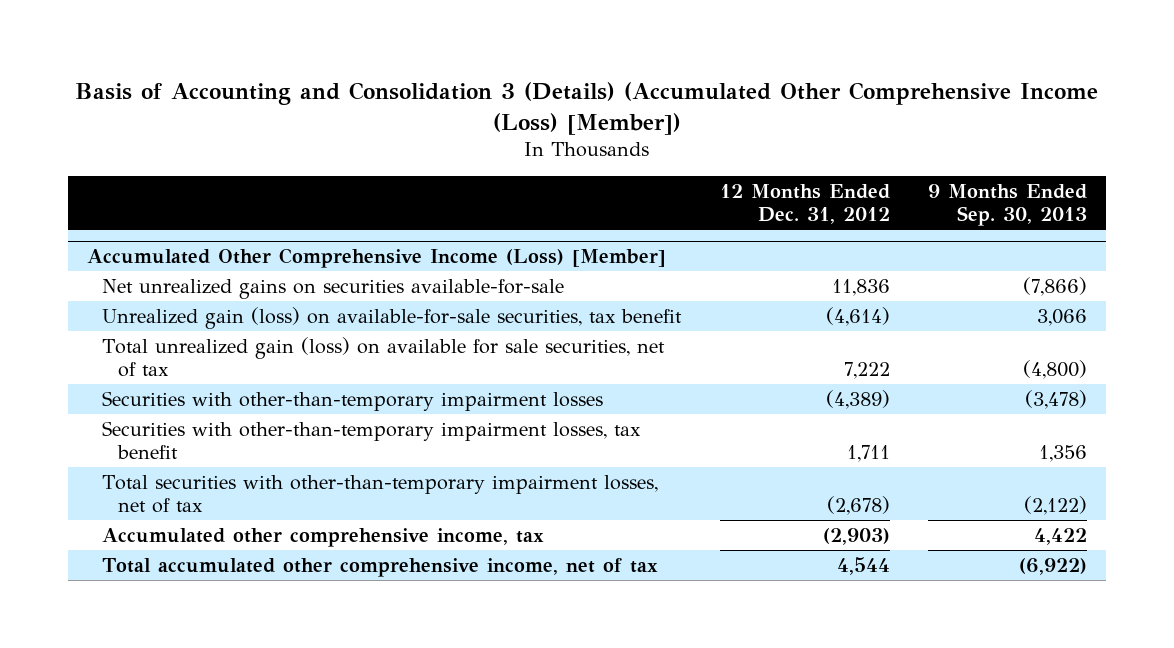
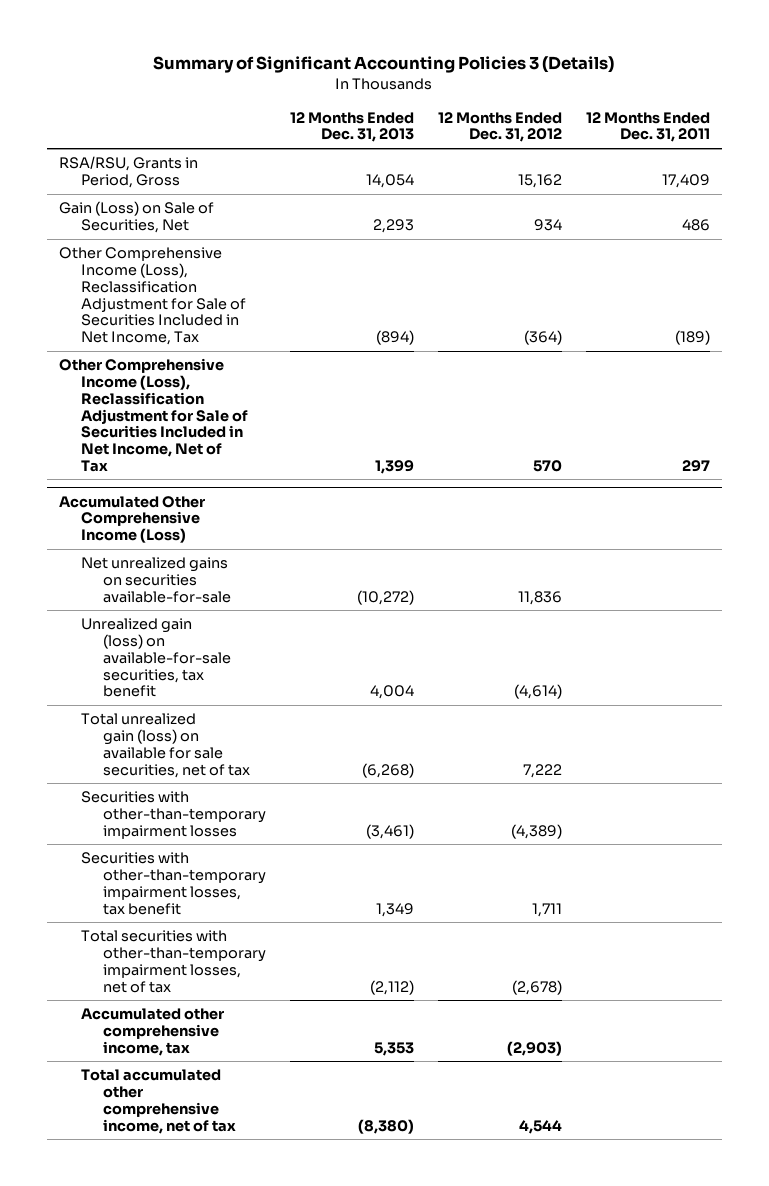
- Basis of Accounting and Consolidation 3 (Details) (Accumulated Other Comprehensive Income (Loss) [Member])
+ Summary of Significant Accounting Policies 3 (Details)
- | 12 Months Ended Dec. 31, 2012 | 9 Months Ended Sep. 30, 2013
+ | 12 Months Ended Dec. 31, 2013 | 12 Months Ended Dec. 31, 2012 | 12 Months Ended Dec. 31, 2011
- Accumulated Other Comprehensive Income (Loss) [Member]
+ RSA/RSU, Grants in Period, Gross | 14,054 | 15,162 | 17,409
+ Gain (Loss) on Sale of Securities, Net | 2,293 | 934 | 486
+ Other Comprehensive Income (Loss), Reclassification Adjustment for Sale of Securities Included in Net Income, Tax | (894) | (364) | (189)
+ Other Comprehensive Income (Loss), Reclassification Adjustment for Sale of Securities Included in Net Income, Net of Tax | 1,399 | 570 | 297
+ Accumulated Other Comprehensive Income (Loss)

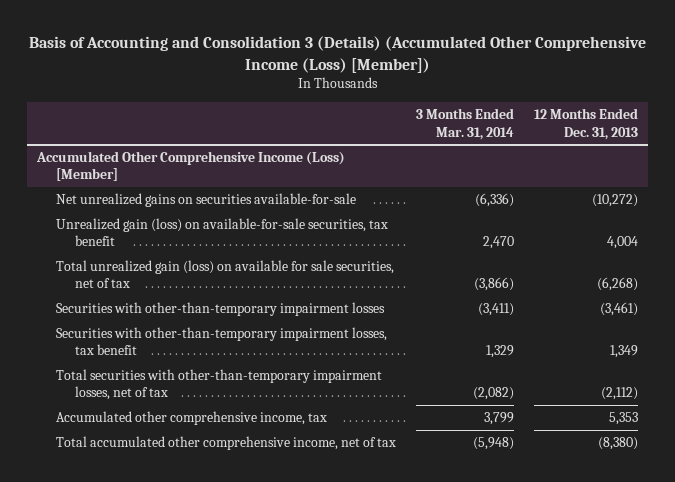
- Summary of Significant Accounting Policies 3 (Details)
+ Basis of Accounting and Consolidation 3 (Details) (Accumulated Other Comprehensive Income (Loss) [Member])
- | 12 Months Ended Dec. 31, 2013 | 12 Months Ended Dec. 31, 2012 | 12 Months Ended Dec. 31, 2011
+ | 3 Months Ended Mar. 31, 2014 | 12 Months Ended Dec. 31, 2013
- RSA/RSU, Grants in Period, Gross | 14,054 | 15,162 | 17,409
- Gain (Loss) on Sale of Securities, Net | 2,293 | 934 | 486
- Other Comprehensive Income (Loss), Reclassification Adjustment for Sale of Securities Included in Net Income, Tax | (894) | (364) | (189)
- Other Comprehensive Income (Loss), Reclassification Adjustment for Sale of Securities Included in Net Income, Net of Tax | 1,399 | 570 | 297
- Accumulated Other Comprehensive Income (Loss)
+ Accumulated Other Comprehensive Income (Loss) [Member]

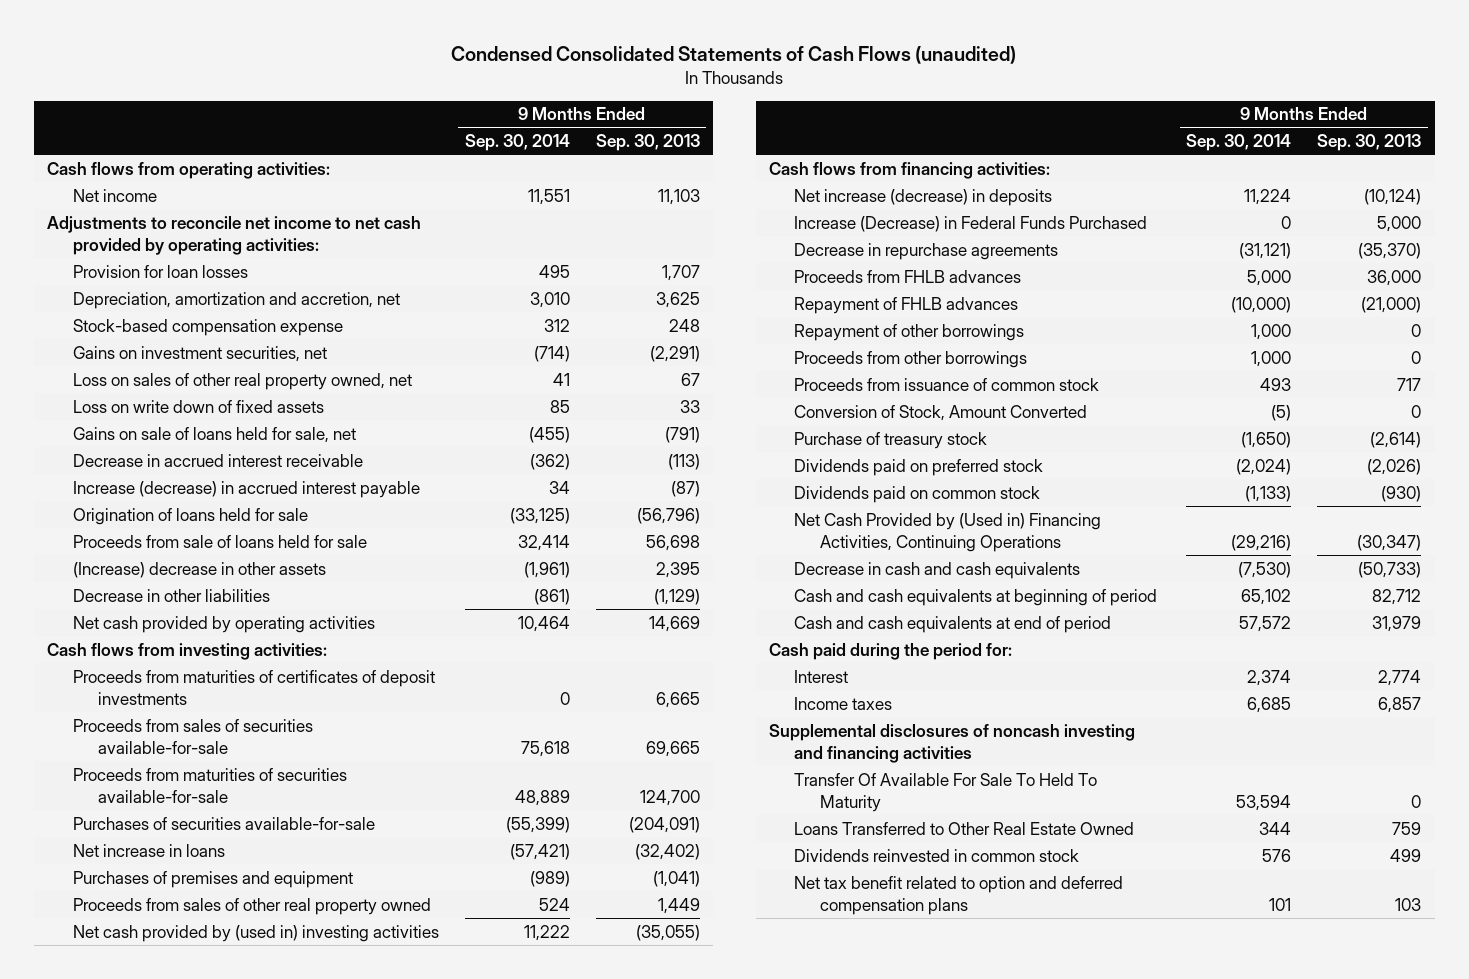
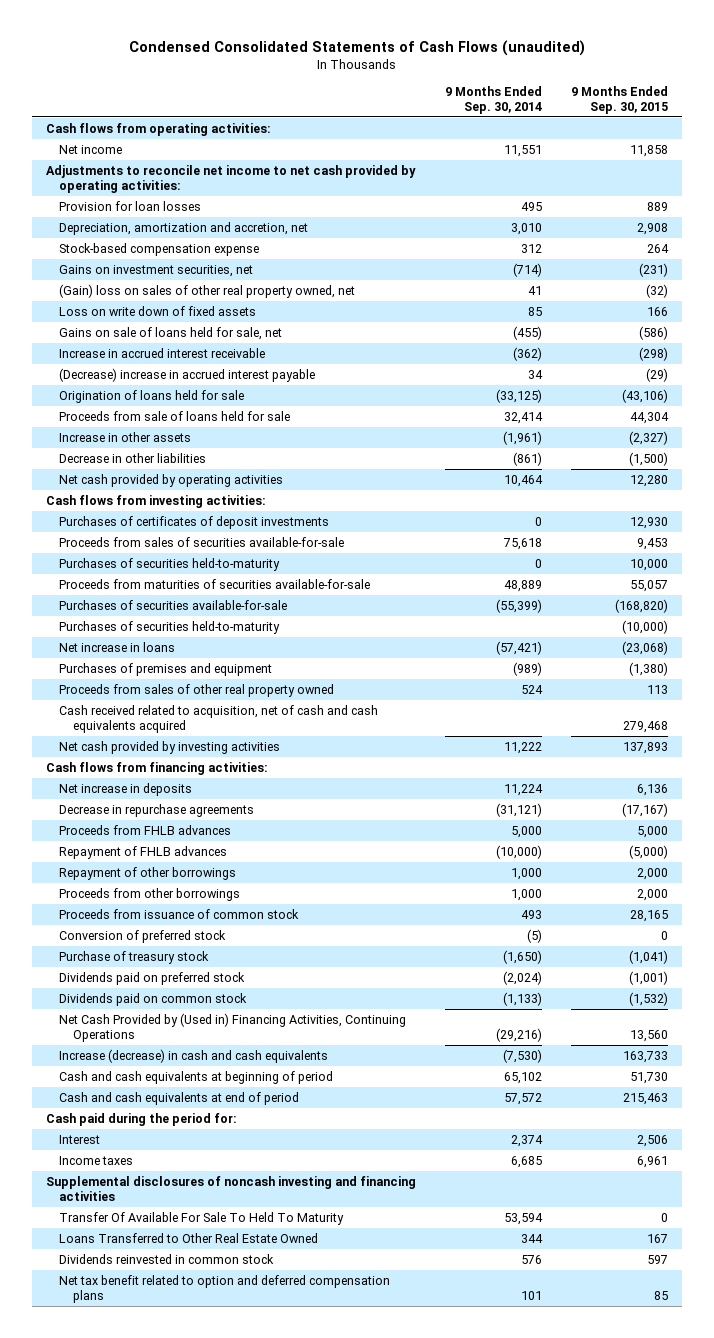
- | 9 Months Ended Sep. 30, 2014 | 9 Months Ended Sep. 30, 2013
+ | 9 Months Ended Sep. 30, 2014 | 9 Months Ended Sep. 30, 2015
- Loss on sales of other real property owned, net | 41 | 67
+ (Gain) loss on sales of other real property owned, net | 41 | (32)
- Decrease in accrued interest receivable | (362) | (113)
- Increase (decrease) in accrued interest payable | 34 | (87)
+ Increase in accrued interest receivable | (362) | (298)
+ (Decrease) increase in accrued interest payable | 34 | (29)
- (Increase) decrease in other assets | (1,961) | 2,395
+ Increase in other assets | (1,961) | (2,327)
- Proceeds from maturities of certificates of deposit investments | 0 | 6,665
+ Purchases of certificates of deposit investments | 0 | 12,930
+ Purchases of securities held-to-maturity | 0 | 10,000
+ Purchases of securities held-to-maturity | | (10,000)
- Net cash provided by (used in) investing activities | 11,222 | (35,055)
+ Cash received related to acquisition, net of cash and cash equivalents acquired | | 279,468
+ Net cash provided by investing activities | 11,222 | 137,893
- Net increase (decrease) in deposits | 11,224 | (10,124)
- Increase (Decrease) in Federal Funds Purchased | 0 | 5,000
+ Net increase in deposits | 11,224 | 6,136
- Conversion of Stock, Amount Converted | (5) | 0
+ Conversion of preferred stock | (5) | 0
- Decrease in cash and cash equivalents | (7,530) | (50,733)
+ Increase (decrease) in cash and cash equivalents | (7,530) | 163,733

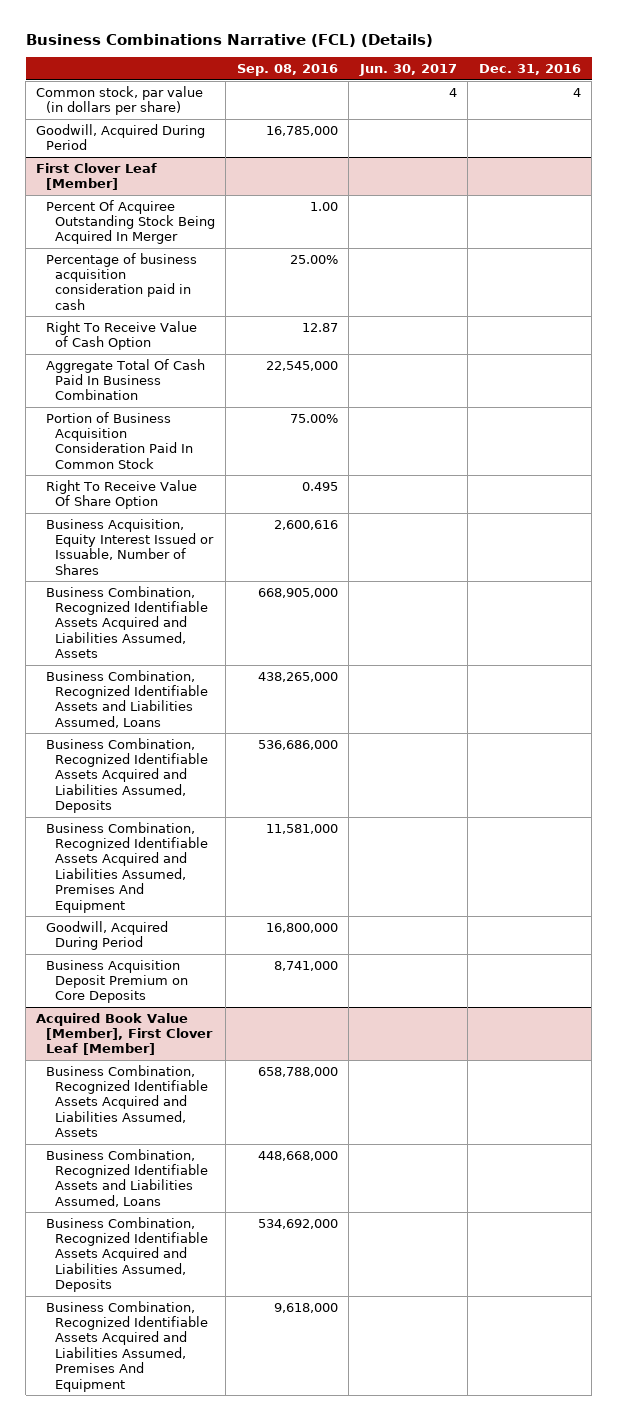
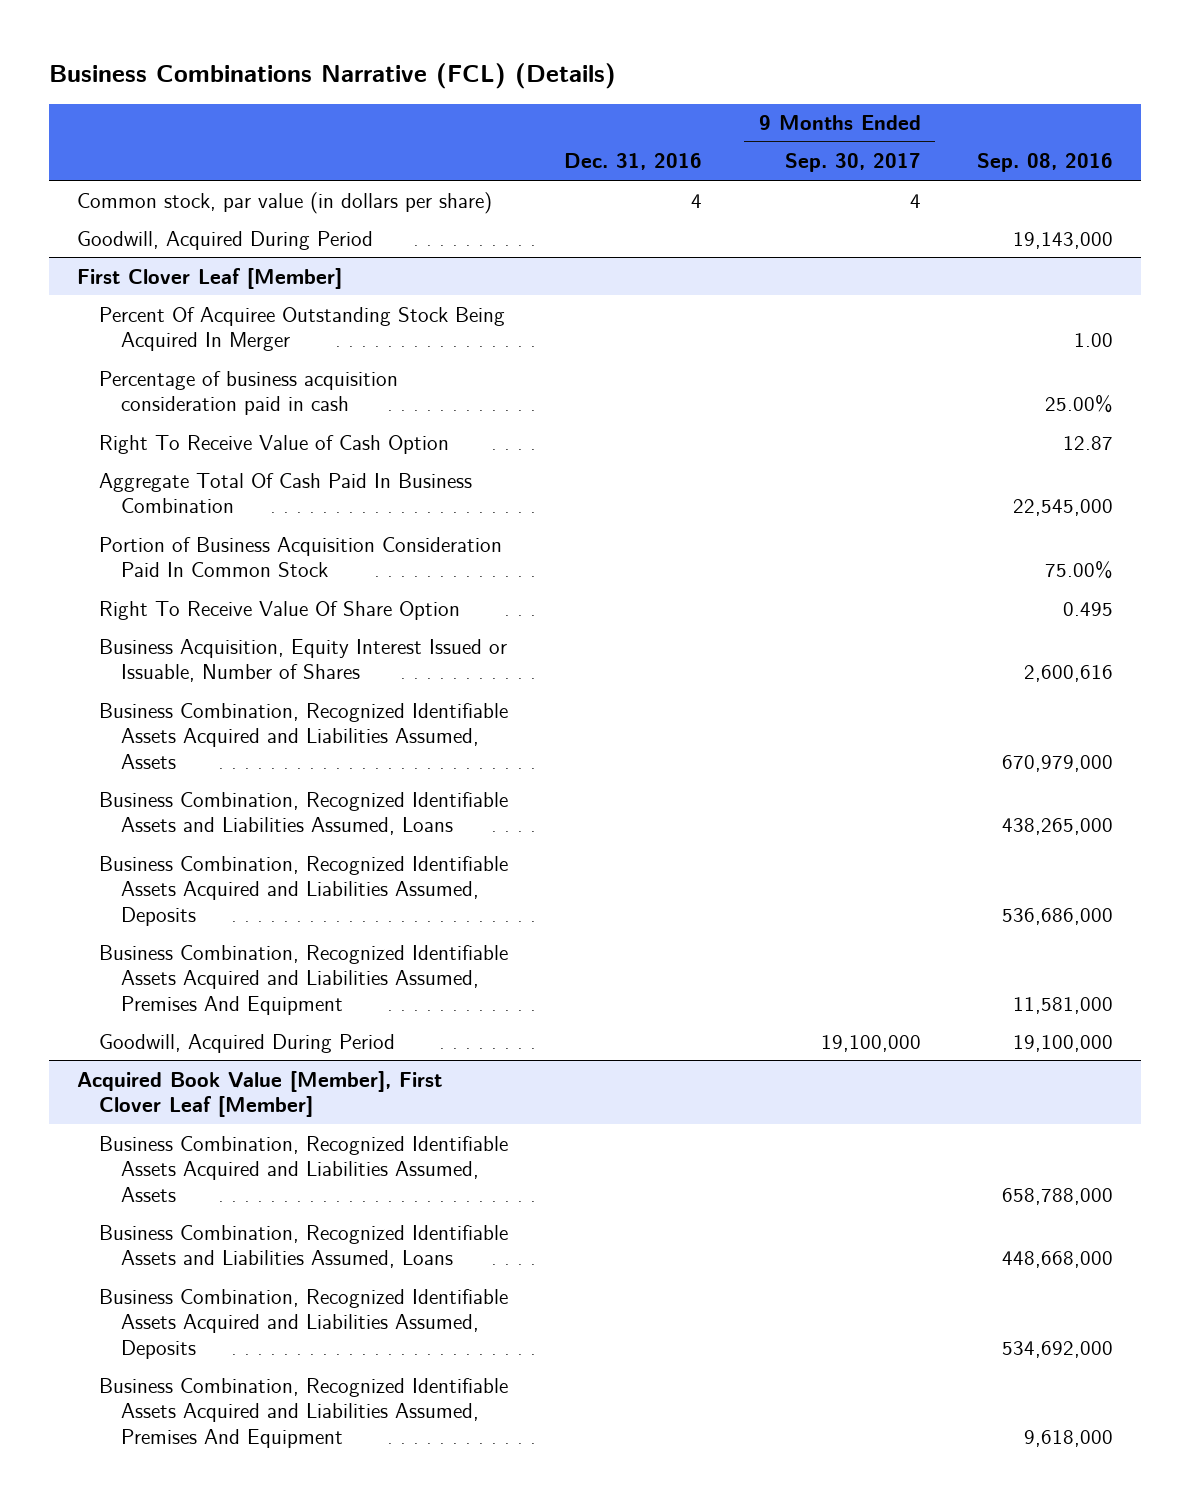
- | Sep. 08, 2016 | Jun. 30, 2017 | Dec. 31, 2016
+ | Dec. 31, 2016 | 9 Months Ended Sep. 30, 2017 | Sep. 08, 2016
- Goodwill, Acquired During Period | 16,785,000 | |
+ Goodwill, Acquired During Period | | | 19,143,000
@ First Clover Leaf [Member]
- Business Combination, Recognized Identifiable Assets Acquired and Liabilities Assumed, Assets | 668,905,000 | |
+ Business Combination, Recognized Identifiable Assets Acquired and Liabilities Assumed, Assets | | | 670,979,000
- Goodwill, Acquired During Period | 16,800,000 | |
- Business Acquisition Deposit Premium on Core Deposits | 8,741,000 | |
+ Goodwill, Acquired During Period | | 19,100,000 | 19,100,000

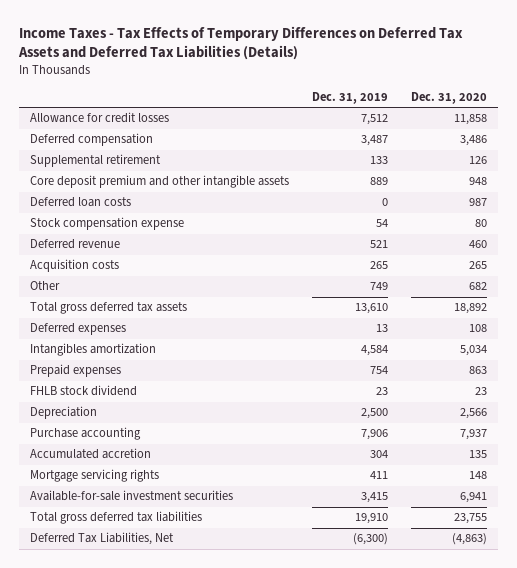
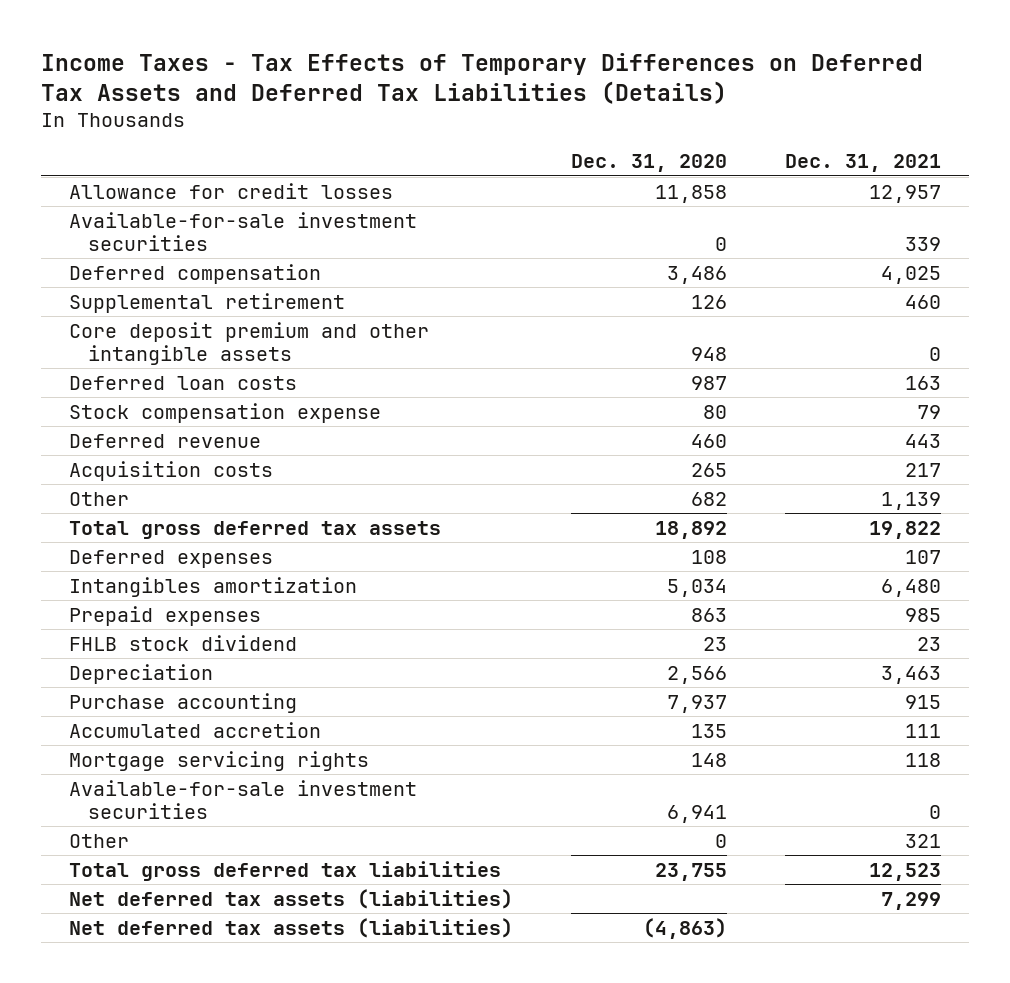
- | Dec. 31, 2019 | Dec. 31, 2020
+ | Dec. 31, 2020 | Dec. 31, 2021
+ Available-for-sale investment securities | 0 | 339
+ Other | 0 | 321
- Deferred Tax Liabilities, Net | (6,300) | (4,863)
+ Net deferred tax assets (liabilities) | | 7,299
+ Net deferred tax assets (liabilities) | (4,863) |

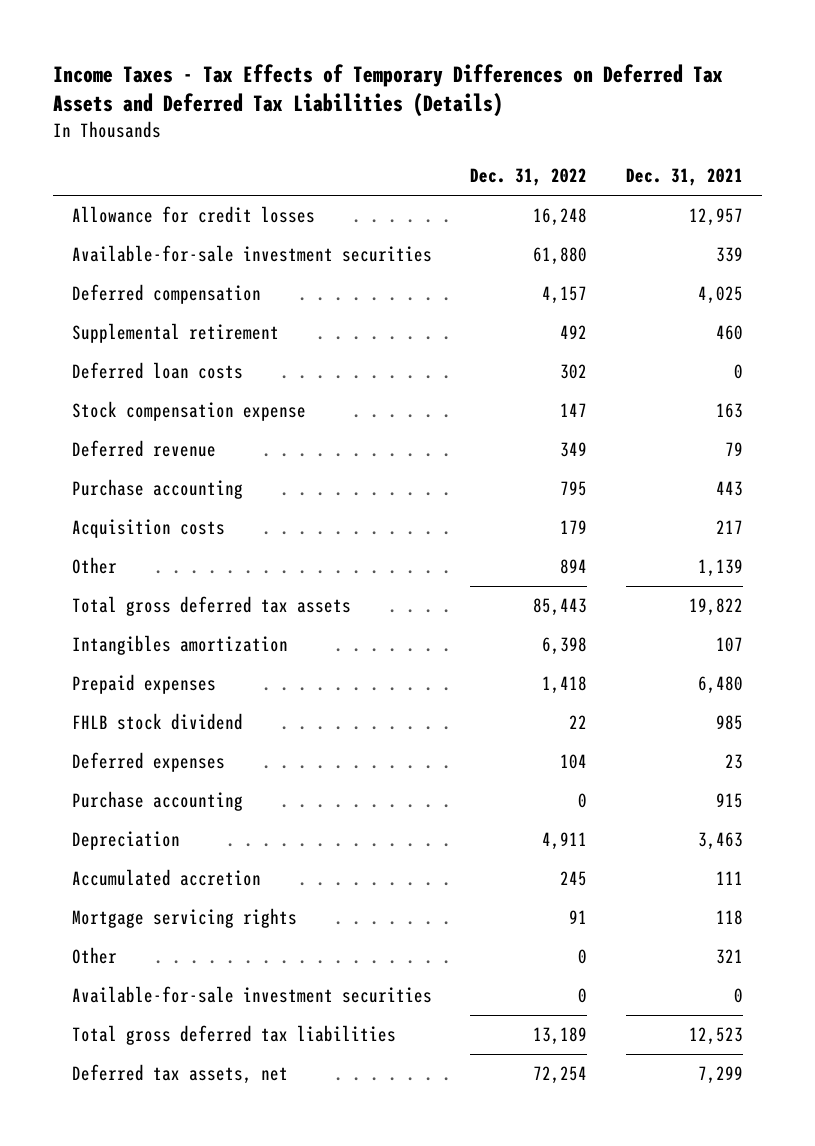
- | Dec. 31, 2020 | Dec. 31, 2021
+ | Dec. 31, 2022 | Dec. 31, 2021
- Core deposit premium and other intangible assets | 948 | 0
- Deferred loan costs | 987 | 163
- Stock compensation expense | 80 | 79
- Deferred revenue | 460 | 443
+ Deferred loan costs | 302 | 0
+ Stock compensation expense | 147 | 163
+ Deferred revenue | 349 | 79
+ Purchase accounting | 795 | 443
- Deferred expenses | 108 | 107
- Intangibles amortization | 5,034 | 6,480
- Prepaid expenses | 863 | 985
- FHLB stock dividend | 23 | 23
+ Intangibles amortization | 6,398 | 107
+ Prepaid expenses | 1,418 | 6,480
+ FHLB stock dividend | 22 | 985
+ Deferred expenses | 104 | 23
moved down: Depreciation | 4,911 | 3,463
moved down: Available-for-sale investment securities | 0 | 0
- Net deferred tax assets (liabilities) | | 7,299
- Net deferred tax assets (liabilities) | (4,863) |
+ Deferred tax assets, net | 72,254 | 7,299

